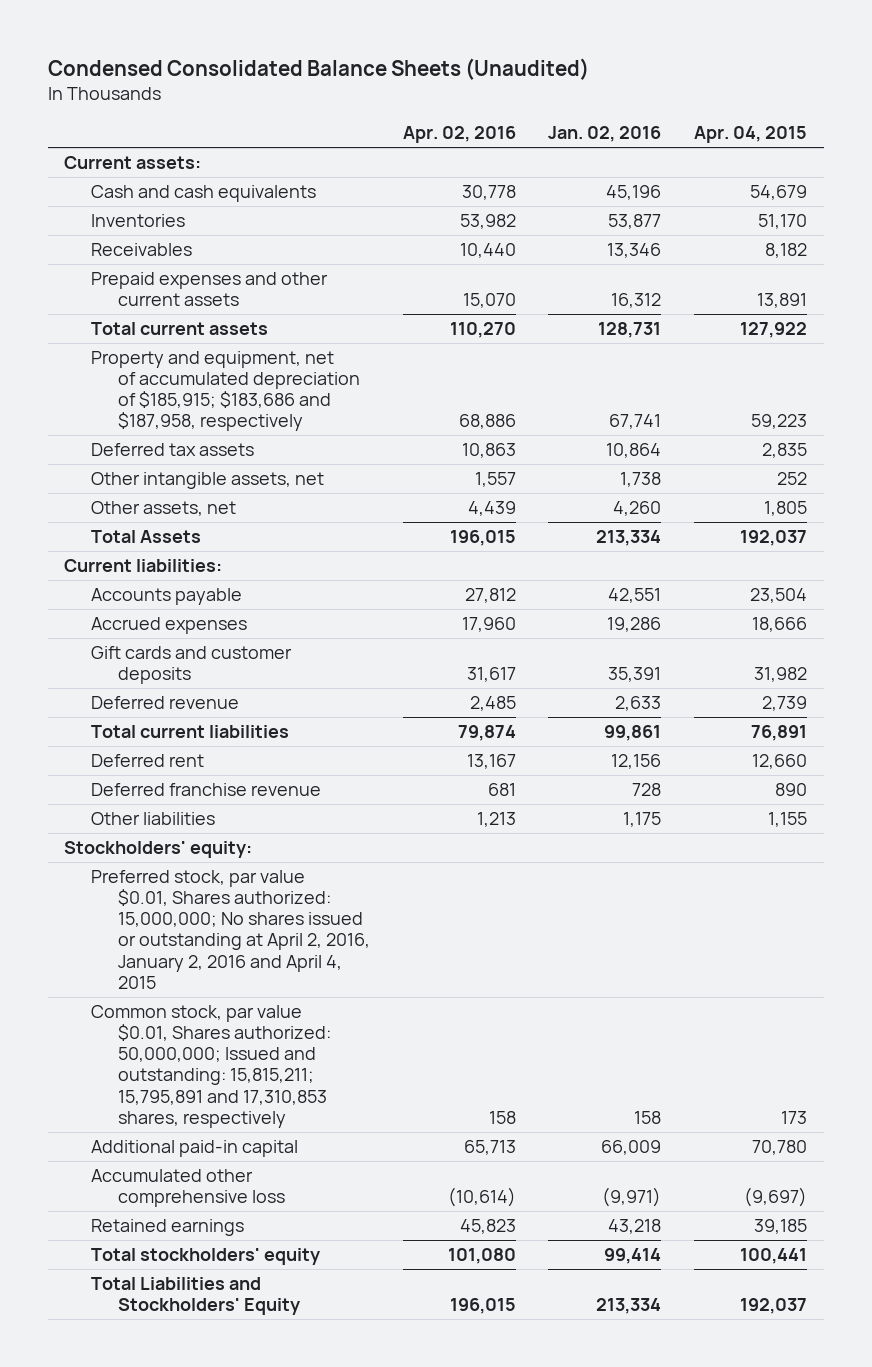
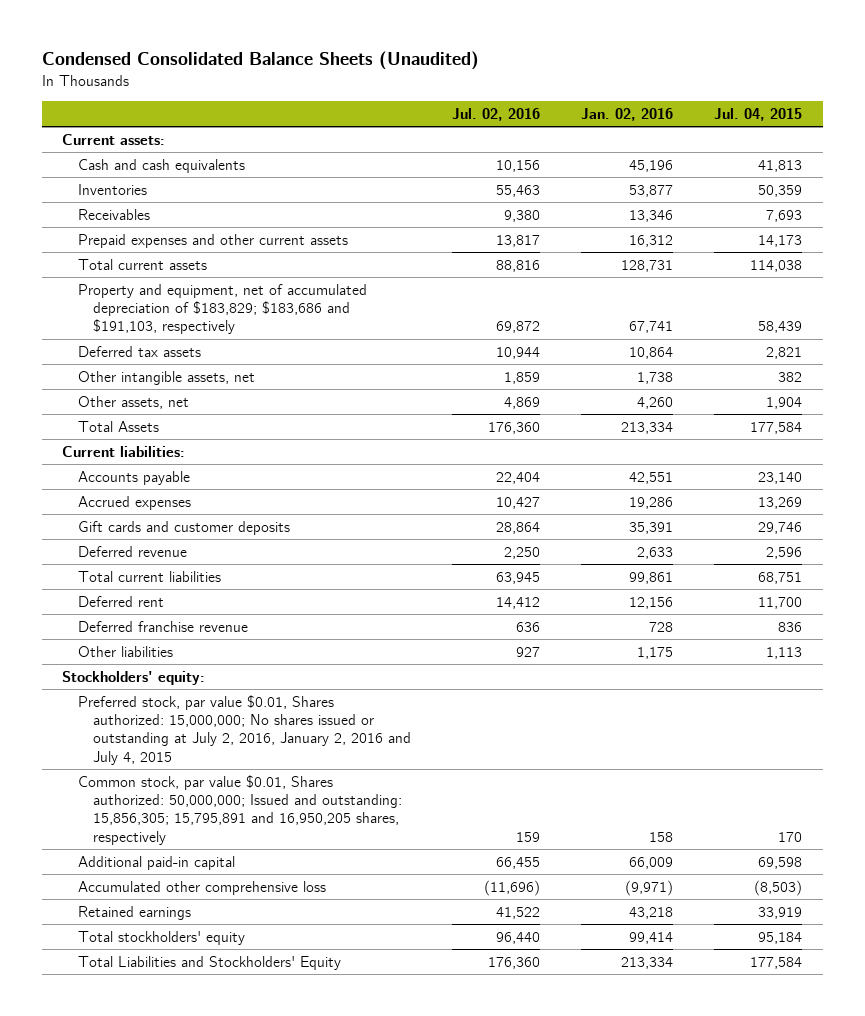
- | Apr. 02, 2016 | Jan. 02, 2016 | Apr. 04, 2015
+ | Jul. 02, 2016 | Jan. 02, 2016 | Jul. 04, 2015
- Property and equipment, net of accumulated depreciation of $185,915; $183,686 and $187,958, respectively | 68,886 | 67,741 | 59,223
+ Property and equipment, net of accumulated depreciation of $183,829; $183,686 and $191,103, respectively | 69,872 | 67,741 | 58,439
- Preferred stock, par value $0.01, Shares authorized: 15,000,000; No shares issued or outstanding at April 2, 2016, January 2, 2016 and April 4, 2015
- Common stock, par value $0.01, Shares authorized: 50,000,000; Issued and outstanding: 15,815,211; 15,795,891 and 17,310,853 shares, respectively | 158 | 158 | 173
+ Preferred stock, par value $0.01, Shares authorized: 15,000,000; No shares issued or outstanding at July 2, 2016, January 2, 2016 and July 4, 2015
+ Common stock, par value $0.01, Shares authorized: 50,000,000; Issued and outstanding: 15,856,305; 15,795,891 and 16,950,205 shares, respectively | 159 | 158 | 170

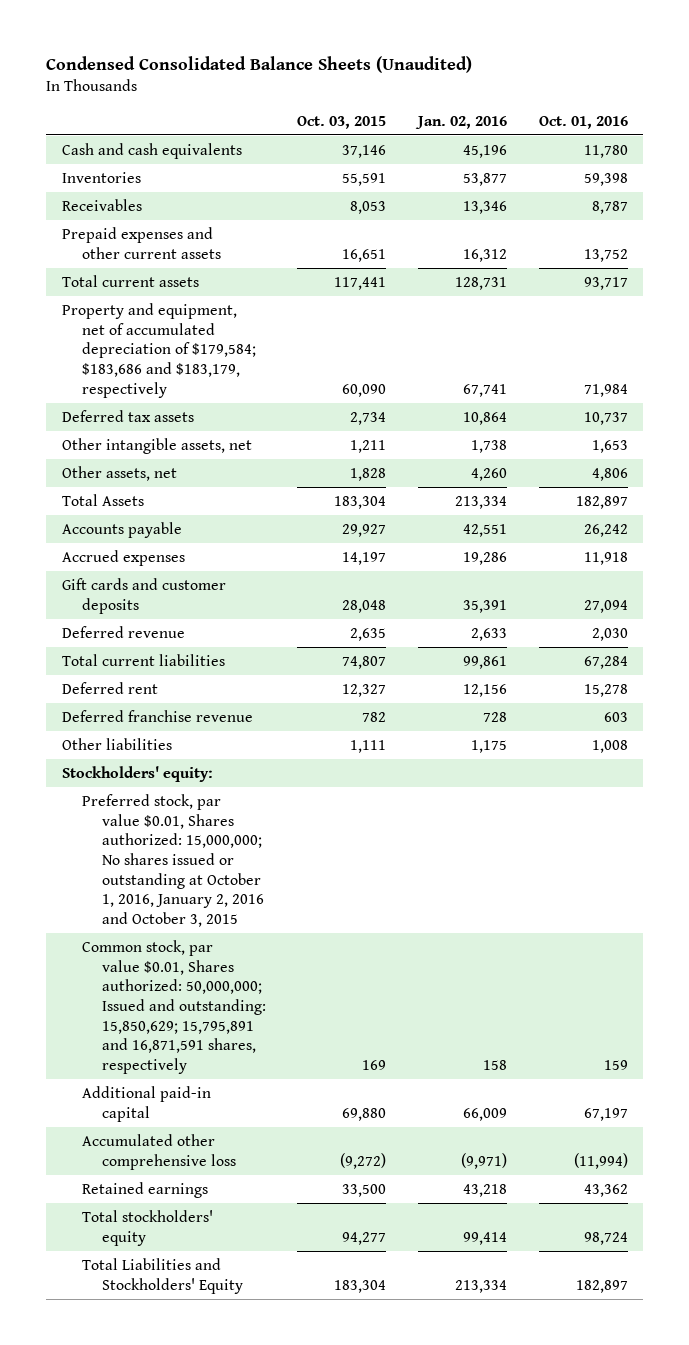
- | Jul. 02, 2016 | Jan. 02, 2016 | Jul. 04, 2015
+ | Oct. 03, 2015 | Jan. 02, 2016 | Oct. 01, 2016
- Current assets:
- Property and equipment, net of accumulated depreciation of $183,829; $183,686 and $191,103, respectively | 69,872 | 67,741 | 58,439
+ Property and equipment, net of accumulated depreciation of $179,584; $183,686 and $183,179, respectively | 60,090 | 67,741 | 71,984
- Current liabilities:
- Preferred stock, par value $0.01, Shares authorized: 15,000,000; No shares issued or outstanding at July 2, 2016, January 2, 2016 and July 4, 2015
- Common stock, par value $0.01, Shares authorized: 50,000,000; Issued and outstanding: 15,856,305; 15,795,891 and 16,950,205 shares, respectively | 159 | 158 | 170
+ Preferred stock, par value $0.01, Shares authorized: 15,000,000; No shares issued or outstanding at October 1, 2016, January 2, 2016 and October 3, 2015
+ Common stock, par value $0.01, Shares authorized: 50,000,000; Issued and outstanding: 15,850,629; 15,795,891 and 16,871,591 shares, respectively | 169 | 158 | 159

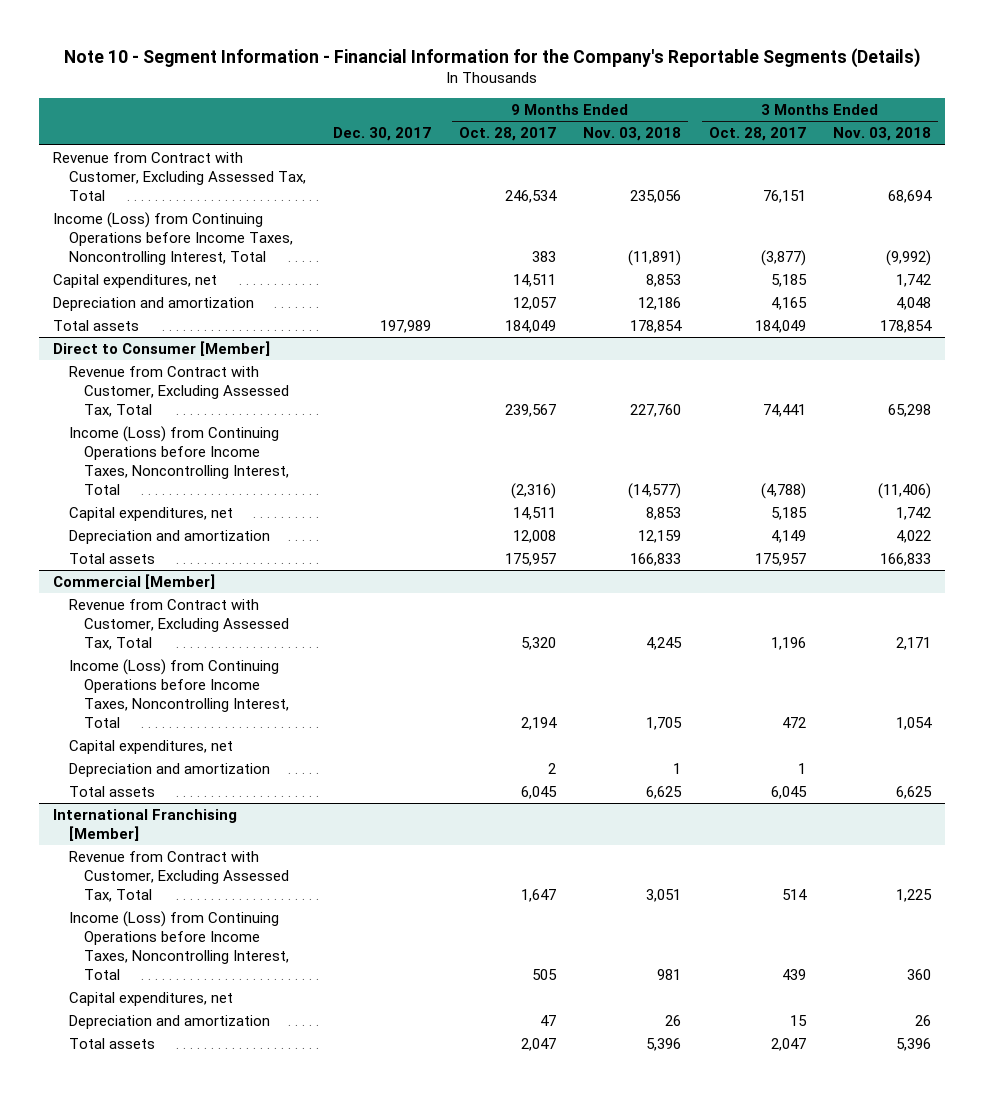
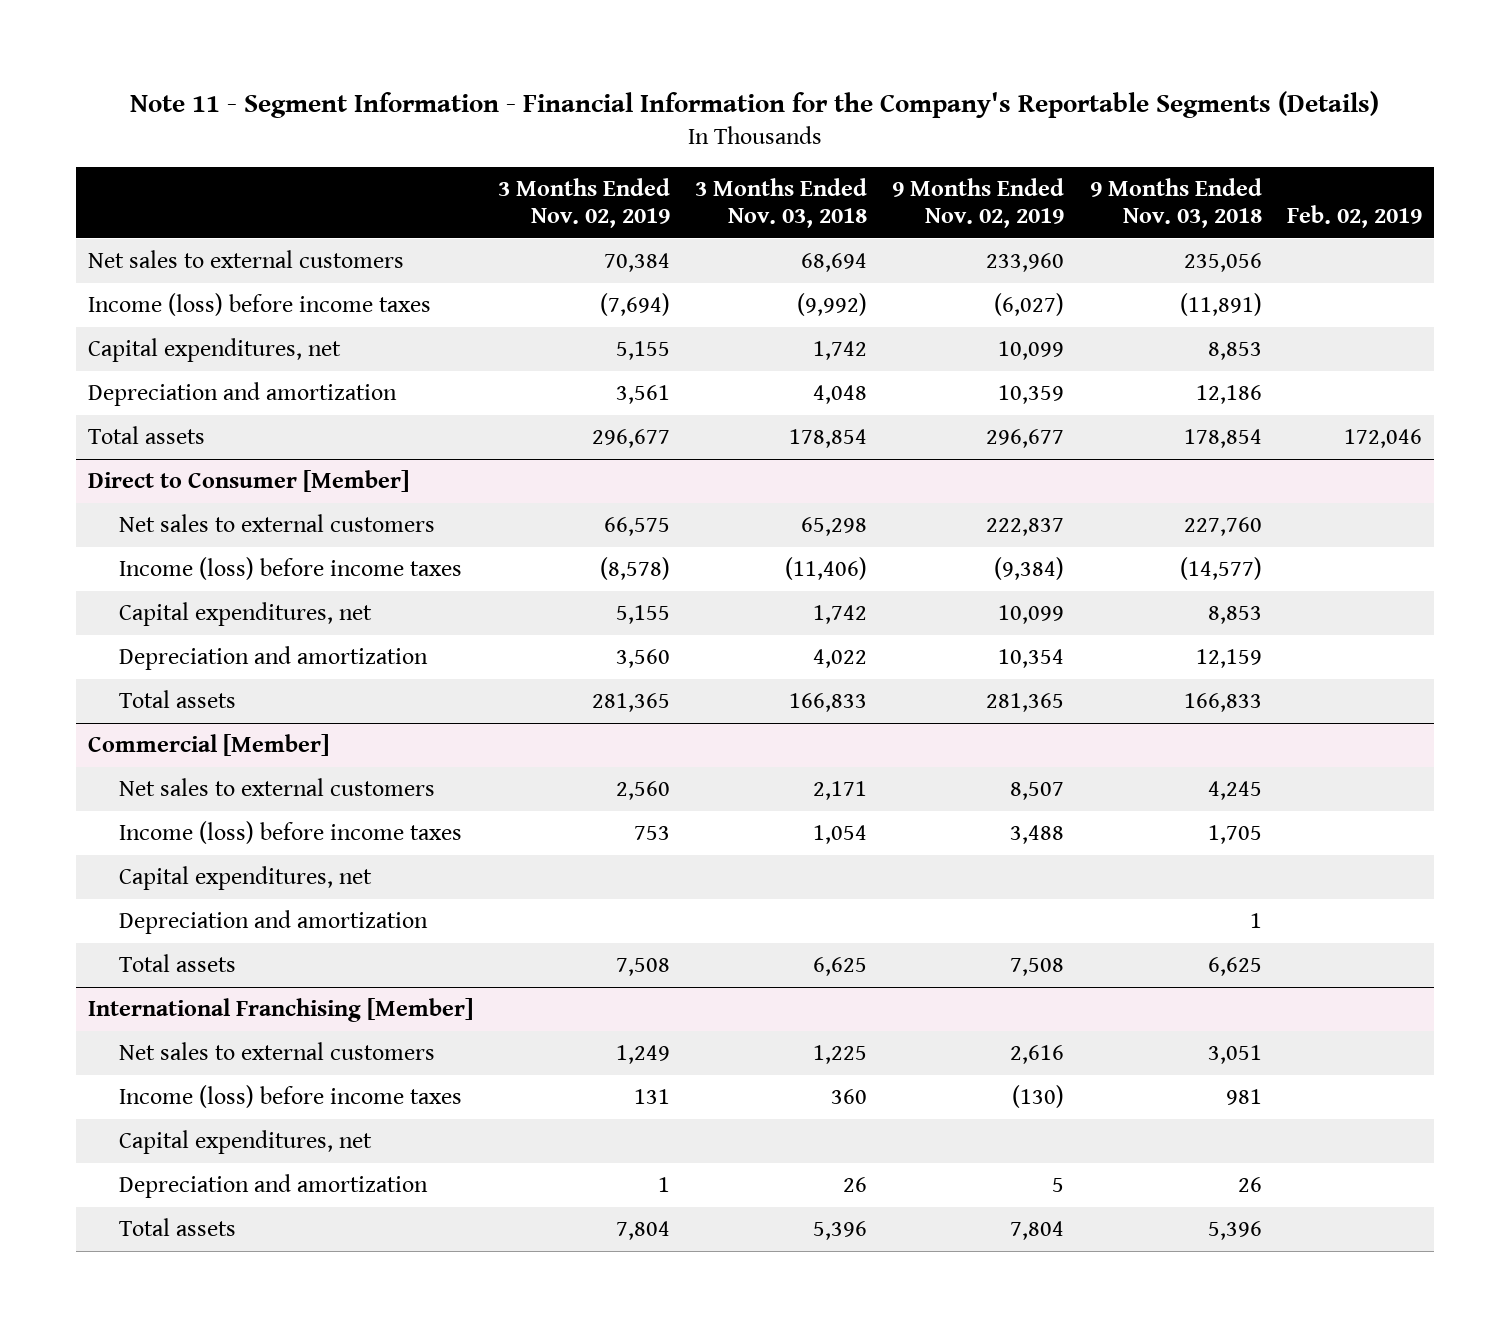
- Note 10 - Segment Information - Financial Information for the Company's Reportable Segments (Details)
+ Note 11 - Segment Information - Financial Information for the Company's Reportable Segments (Details)
- | Dec. 30, 2017 | 9 Months Ended Oct. 28, 2017 | 9 Months Ended Nov. 03, 2018 | 3 Months Ended Oct. 28, 2017 | 3 Months Ended Nov. 03, 2018
+ | 3 Months Ended Nov. 02, 2019 | 3 Months Ended Nov. 03, 2018 | 9 Months Ended Nov. 02, 2019 | 9 Months Ended Nov. 03, 2018 | Feb. 02, 2019
- Revenue from Contract with Customer, Excluding Assessed Tax, Total | | 246,534 | 235,056 | 76,151 | 68,694
- Income (Loss) from Continuing Operations before Income Taxes, Noncontrolling Interest, Total | | 383 | (11,891) | (3,877) | (9,992)
+ Net sales to external customers | 70,384 | 68,694 | 233,960 | 235,056 |
+ Income (loss) before income taxes | (7,694) | (9,992) | (6,027) | (11,891) |
@ Direct to Consumer [Member]
- Revenue from Contract with Customer, Excluding Assessed Tax, Total | | 239,567 | 227,760 | 74,441 | 65,298
- Income (Loss) from Continuing Operations before Income Taxes, Noncontrolling Interest, Total | | (2,316) | (14,577) | (4,788) | (11,406)
+ Net sales to external customers | 66,575 | 65,298 | 222,837 | 227,760 |
+ Income (loss) before income taxes | (8,578) | (11,406) | (9,384) | (14,577) |
@ Commercial [Member]
- Revenue from Contract with Customer, Excluding Assessed Tax, Total | | 5,320 | 4,245 | 1,196 | 2,171
- Income (Loss) from Continuing Operations before Income Taxes, Noncontrolling Interest, Total | | 2,194 | 1,705 | 472 | 1,054
+ Net sales to external customers | 2,560 | 2,171 | 8,507 | 4,245 |
+ Income (loss) before income taxes | 753 | 1,054 | 3,488 | 1,705 |
@ International Franchising [Member]
- Revenue from Contract with Customer, Excluding Assessed Tax, Total | | 1,647 | 3,051 | 514 | 1,225
- Income (Loss) from Continuing Operations before Income Taxes, Noncontrolling Interest, Total | | 505 | 981 | 439 | 360
+ Net sales to external customers | 1,249 | 1,225 | 2,616 | 3,051 |
+ Income (loss) before income taxes | 131 | 360 | (130) | 981 |

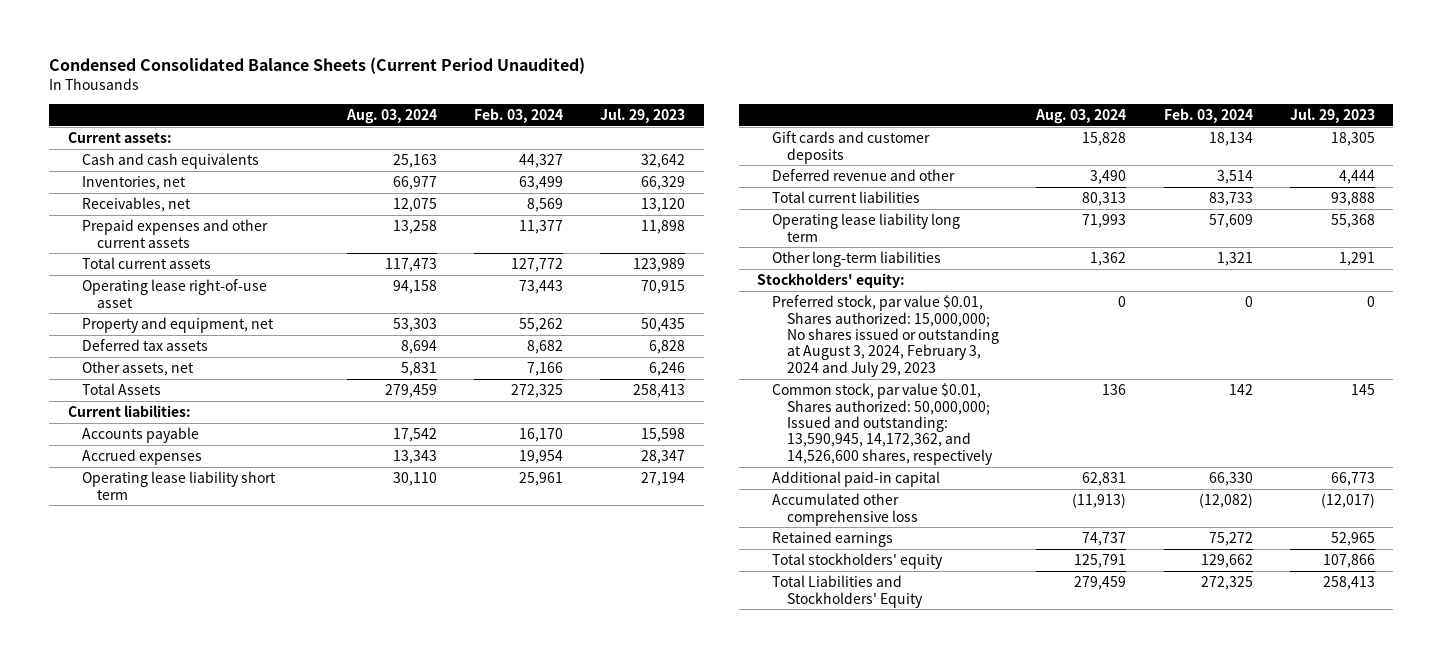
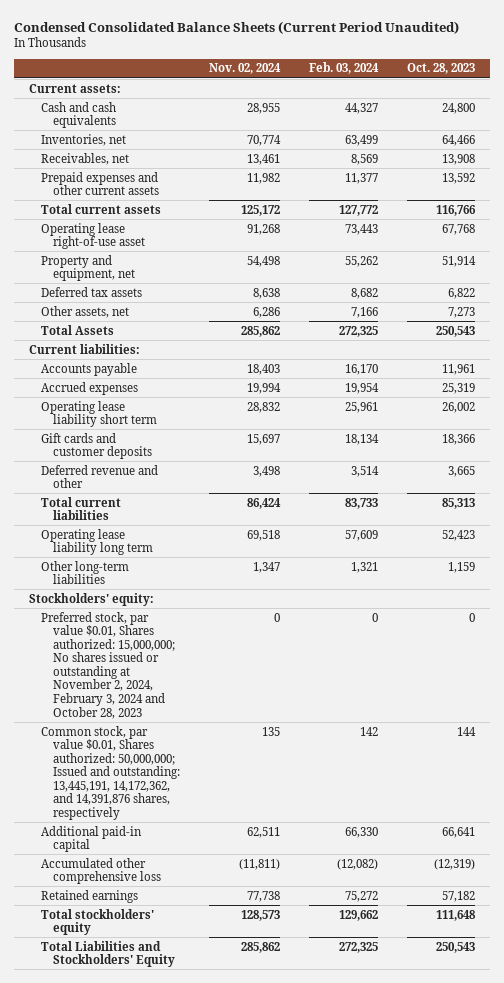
- | Aug. 03, 2024 | Feb. 03, 2024 | Jul. 29, 2023
+ | Nov. 02, 2024 | Feb. 03, 2024 | Oct. 28, 2023
- Preferred stock, par value $0.01, Shares authorized: 15,000,000; No shares issued or outstanding at August 3, 2024, February 3, 2024 and July 29, 2023 | 0 | 0 | 0
- Common stock, par value $0.01, Shares authorized: 50,000,000; Issued and outstanding: 13,590,945, 14,172,362, and 14,526,600 shares, respectively | 136 | 142 | 145
+ Preferred stock, par value $0.01, Shares authorized: 15,000,000; No shares issued or outstanding at November 2, 2024, February 3, 2024 and October 28, 2023 | 0 | 0 | 0
+ Common stock, par value $0.01, Shares authorized: 50,000,000; Issued and outstanding: 13,445,191, 14,172,362, and 14,391,876 shares, respectively | 135 | 142 | 144

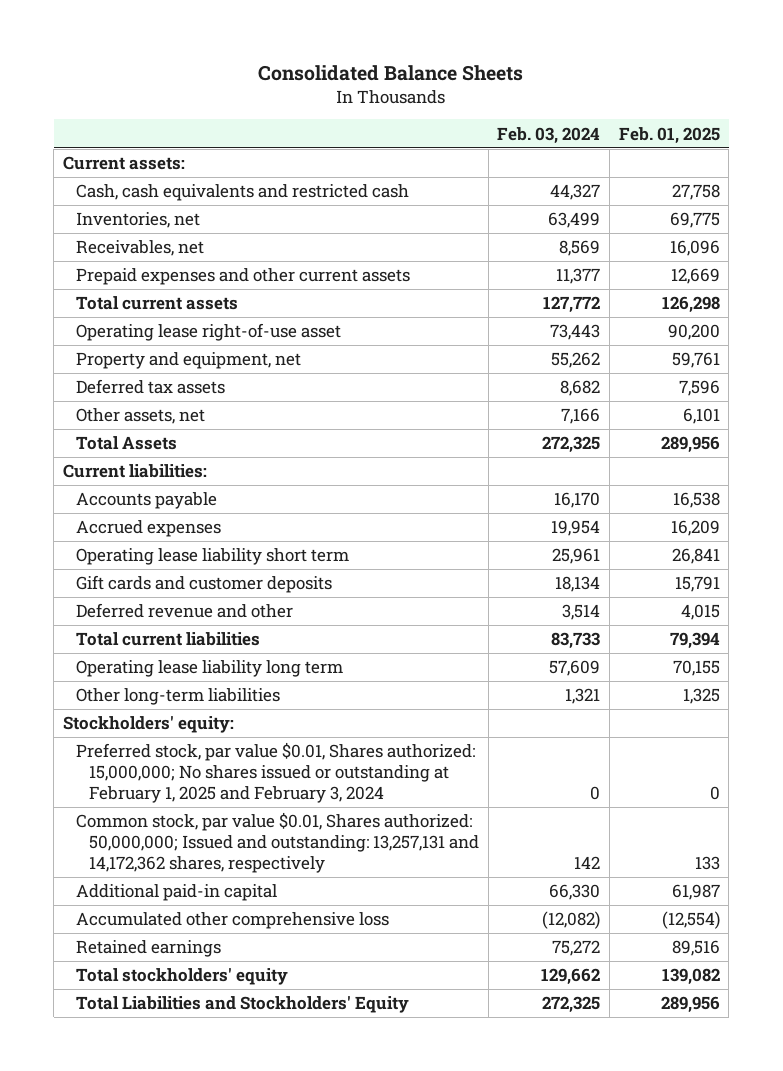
- Condensed Consolidated Balance Sheets (Current Period Unaudited)
+ Consolidated Balance Sheets
- | Nov. 02, 2024 | Feb. 03, 2024 | Oct. 28, 2023
+ | Feb. 03, 2024 | Feb. 01, 2025
- Cash and cash equivalents | 28,955 | 44,327 | 24,800
+ Cash, cash equivalents and restricted cash | 44,327 | 27,758
- Preferred stock, par value $0.01, Shares authorized: 15,000,000; No shares issued or outstanding at November 2, 2024, February 3, 2024 and October 28, 2023 | 0 | 0 | 0
- Common stock, par value $0.01, Shares authorized: 50,000,000; Issued and outstanding: 13,445,191, 14,172,362, and 14,391,876 shares, respectively | 135 | 142 | 144
+ Preferred stock, par value $0.01, Shares authorized: 15,000,000; No shares issued or outstanding at February 1, 2025 and February 3, 2024 | 0 | 0
+ Common stock, par value $0.01, Shares authorized: 50,000,000; Issued and outstanding: 13,257,131 and 14,172,362 shares, respectively | 142 | 133

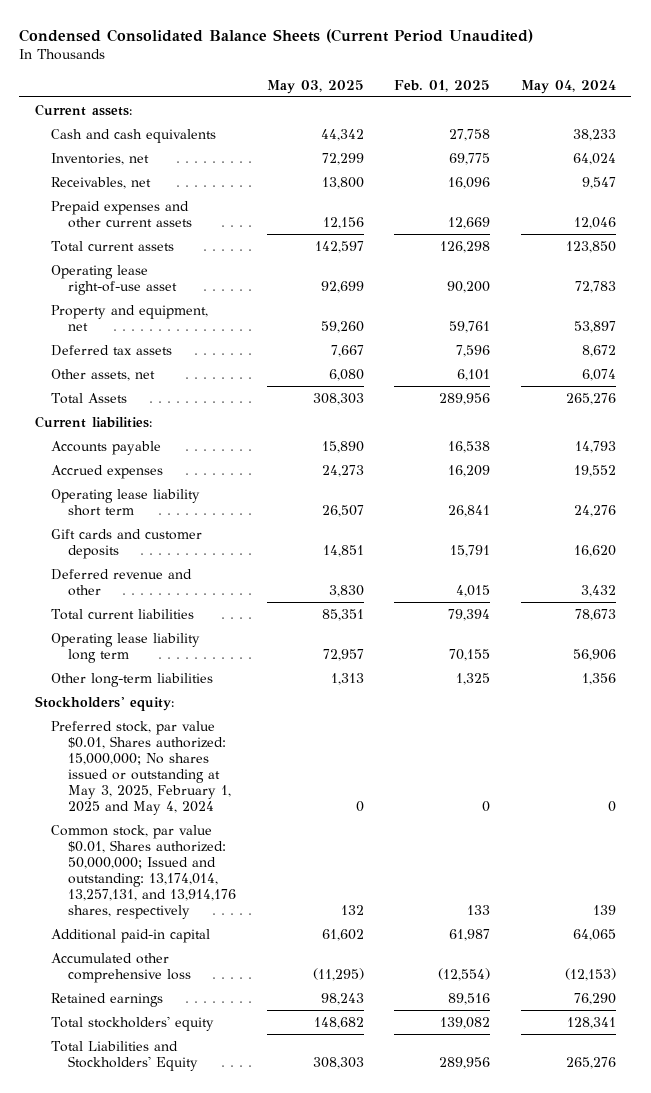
- Consolidated Balance Sheets
+ Condensed Consolidated Balance Sheets (Current Period Unaudited)
- | Feb. 03, 2024 | Feb. 01, 2025
+ | May 03, 2025 | Feb. 01, 2025 | May 04, 2024
- Cash, cash equivalents and restricted cash | 44,327 | 27,758
+ Cash and cash equivalents | 44,342 | 27,758 | 38,233
- Preferred stock, par value $0.01, Shares authorized: 15,000,000; No shares issued or outstanding at February 1, 2025 and February 3, 2024 | 0 | 0
- Common stock, par value $0.01, Shares authorized: 50,000,000; Issued and outstanding: 13,257,131 and 14,172,362 shares, respectively | 142 | 133
+ Preferred stock, par value $0.01, Shares authorized: 15,000,000; No shares issued or outstanding at May 3, 2025, February 1, 2025 and May 4, 2024 | 0 | 0 | 0
+ Common stock, par value $0.01, Shares authorized: 50,000,000; Issued and outstanding: 13,174,014, 13,257,131, and 13,914,176 shares, respectively | 132 | 133 | 139

